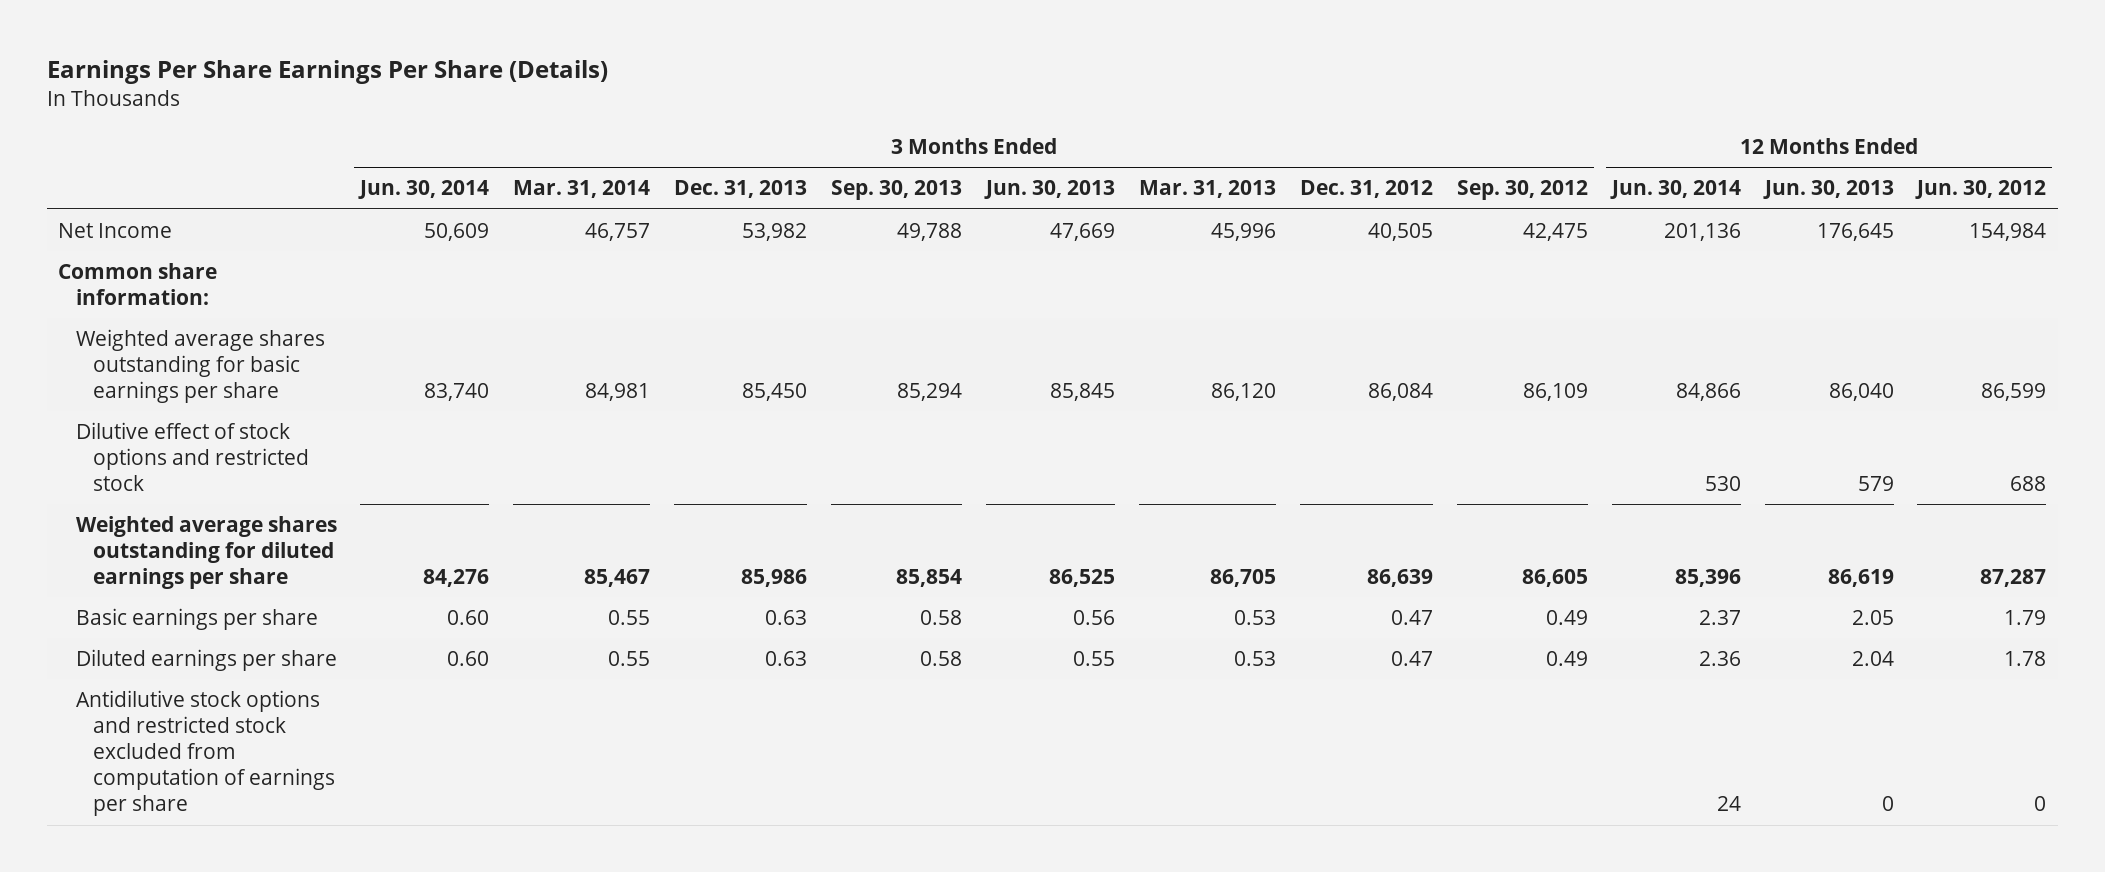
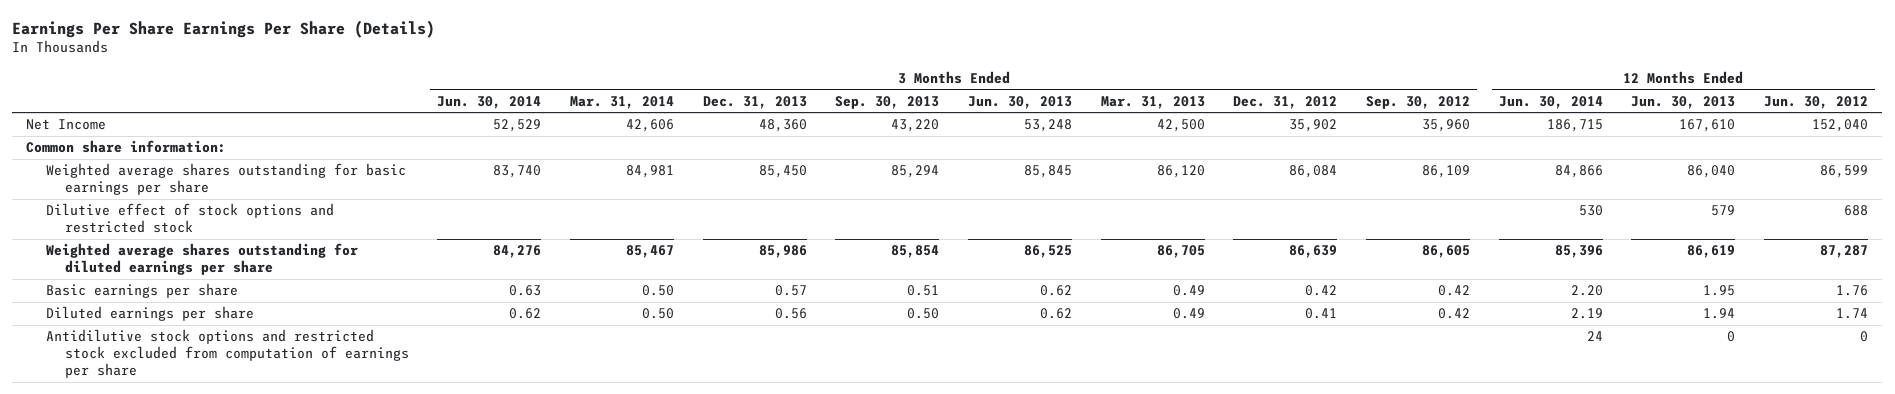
- Net Income | 50,609 | 46,757 | 53,982 | 49,788 | 47,669 | 45,996 | 40,505 | 42,475 | 201,136 | 176,645 | 154,984
+ Net Income | 52,529 | 42,606 | 48,360 | 43,220 | 53,248 | 42,500 | 35,902 | 35,960 | 186,715 | 167,610 | 152,040
- Basic earnings per share | 0.60 | 0.55 | 0.63 | 0.58 | 0.56 | 0.53 | 0.47 | 0.49 | 2.37 | 2.05 | 1.79
- Diluted earnings per share | 0.60 | 0.55 | 0.63 | 0.58 | 0.55 | 0.53 | 0.47 | 0.49 | 2.36 | 2.04 | 1.78
+ Basic earnings per share | 0.63 | 0.50 | 0.57 | 0.51 | 0.62 | 0.49 | 0.42 | 0.42 | 2.20 | 1.95 | 1.76
+ Diluted earnings per share | 0.62 | 0.50 | 0.56 | 0.50 | 0.62 | 0.49 | 0.41 | 0.42 | 2.19 | 1.94 | 1.74

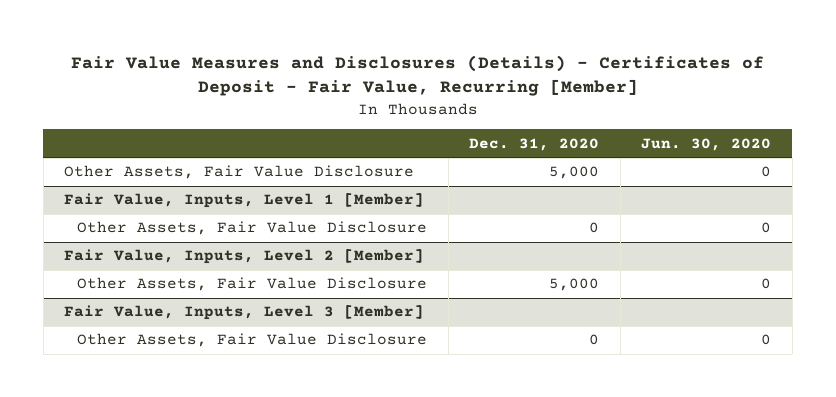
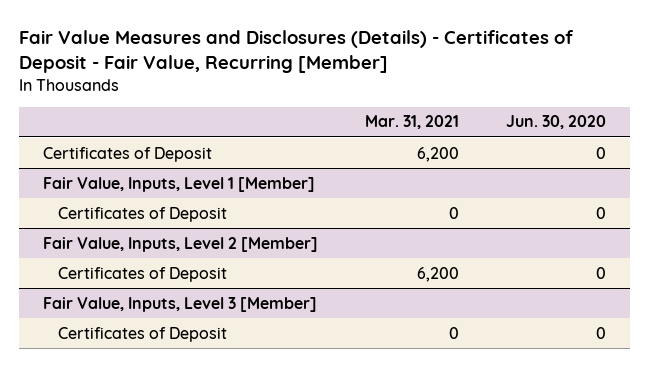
- | Dec. 31, 2020 | Jun. 30, 2020
+ | Mar. 31, 2021 | Jun. 30, 2020
- Other Assets, Fair Value Disclosure | 5,000 | 0
+ Certificates of Deposit | 6,200 | 0
@ Fair Value, Inputs, Level 1 [Member]
- Other Assets, Fair Value Disclosure | 0 | 0
+ Certificates of Deposit | 0 | 0
@ Fair Value, Inputs, Level 2 [Member]
- Other Assets, Fair Value Disclosure | 5,000 | 0
+ Certificates of Deposit | 6,200 | 0
@ Fair Value, Inputs, Level 3 [Member]
- Other Assets, Fair Value Disclosure | 0 | 0
+ Certificates of Deposit | 0 | 0

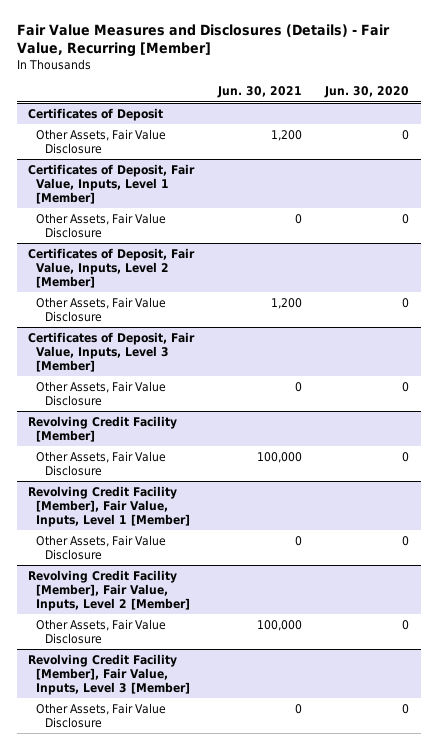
- Fair Value Measures and Disclosures (Details) - Certificates of Deposit - Fair Value, Recurring [Member]
+ Fair Value Measures and Disclosures (Details) - Fair Value, Recurring [Member]
- | Mar. 31, 2021 | Jun. 30, 2020
+ | Jun. 30, 2021 | Jun. 30, 2020
- Certificates of Deposit | 6,200 | 0
- Fair Value, Inputs, Level 1 [Member]
- Certificates of Deposit | 0 | 0
- Fair Value, Inputs, Level 2 [Member]
- Certificates of Deposit | 6,200 | 0
- Fair Value, Inputs, Level 3 [Member]
- Certificates of Deposit | 0 | 0
+ Certificates of Deposit
+ Other Assets, Fair Value Disclosure | 1,200 | 0
+ Certificates of Deposit, Fair Value, Inputs, Level 1 [Member]
+ Other Assets, Fair Value Disclosure | 0 | 0
+ Certificates of Deposit, Fair Value, Inputs, Level 2 [Member]
+ Other Assets, Fair Value Disclosure | 1,200 | 0
+ Certificates of Deposit, Fair Value, Inputs, Level 3 [Member]
+ Other Assets, Fair Value Disclosure | 0 | 0
+ Revolving Credit Facility [Member]
+ Other Assets, Fair Value Disclosure | 100,000 | 0
+ Revolving Credit Facility [Member], Fair Value, Inputs, Level 1 [Member]
+ Other Assets, Fair Value Disclosure | 0 | 0
+ Revolving Credit Facility [Member], Fair Value, Inputs, Level 2 [Member]
+ Other Assets, Fair Value Disclosure | 100,000 | 0
+ Revolving Credit Facility [Member], Fair Value, Inputs, Level 3 [Member]
+ Other Assets, Fair Value Disclosure | 0 | 0

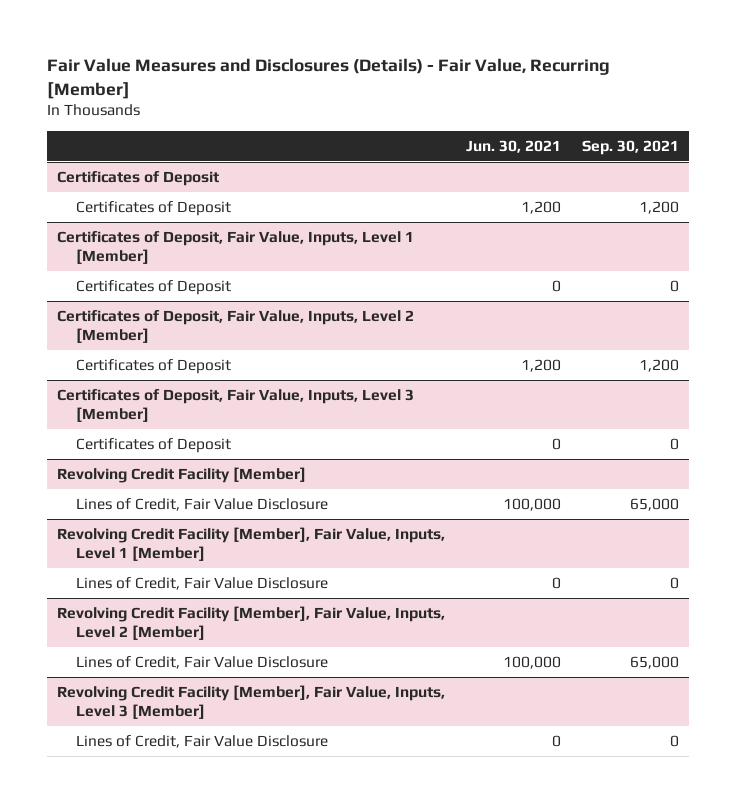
- | Jun. 30, 2021 | Jun. 30, 2020
+ | Jun. 30, 2021 | Sep. 30, 2021
@ Certificates of Deposit
- Other Assets, Fair Value Disclosure | 1,200 | 0
+ Certificates of Deposit | 1,200 | 1,200
@ Certificates of Deposit, Fair Value, Inputs, Level 1 [Member]
- Other Assets, Fair Value Disclosure | 0 | 0
+ Certificates of Deposit | 0 | 0
@ Certificates of Deposit, Fair Value, Inputs, Level 2 [Member]
- Other Assets, Fair Value Disclosure | 1,200 | 0
+ Certificates of Deposit | 1,200 | 1,200
@ Certificates of Deposit, Fair Value, Inputs, Level 3 [Member]
- Other Assets, Fair Value Disclosure | 0 | 0
+ Certificates of Deposit | 0 | 0
@ Revolving Credit Facility [Member]
- Other Assets, Fair Value Disclosure | 100,000 | 0
+ Lines of Credit, Fair Value Disclosure | 100,000 | 65,000
@ Revolving Credit Facility [Member], Fair Value, Inputs, Level 1 [Member]
- Other Assets, Fair Value Disclosure | 0 | 0
+ Lines of Credit, Fair Value Disclosure | 0 | 0
@ Revolving Credit Facility [Member], Fair Value, Inputs, Level 2 [Member]
- Other Assets, Fair Value Disclosure | 100,000 | 0
+ Lines of Credit, Fair Value Disclosure | 100,000 | 65,000
@ Revolving Credit Facility [Member], Fair Value, Inputs, Level 3 [Member]
- Other Assets, Fair Value Disclosure | 0 | 0
+ Lines of Credit, Fair Value Disclosure | 0 | 0

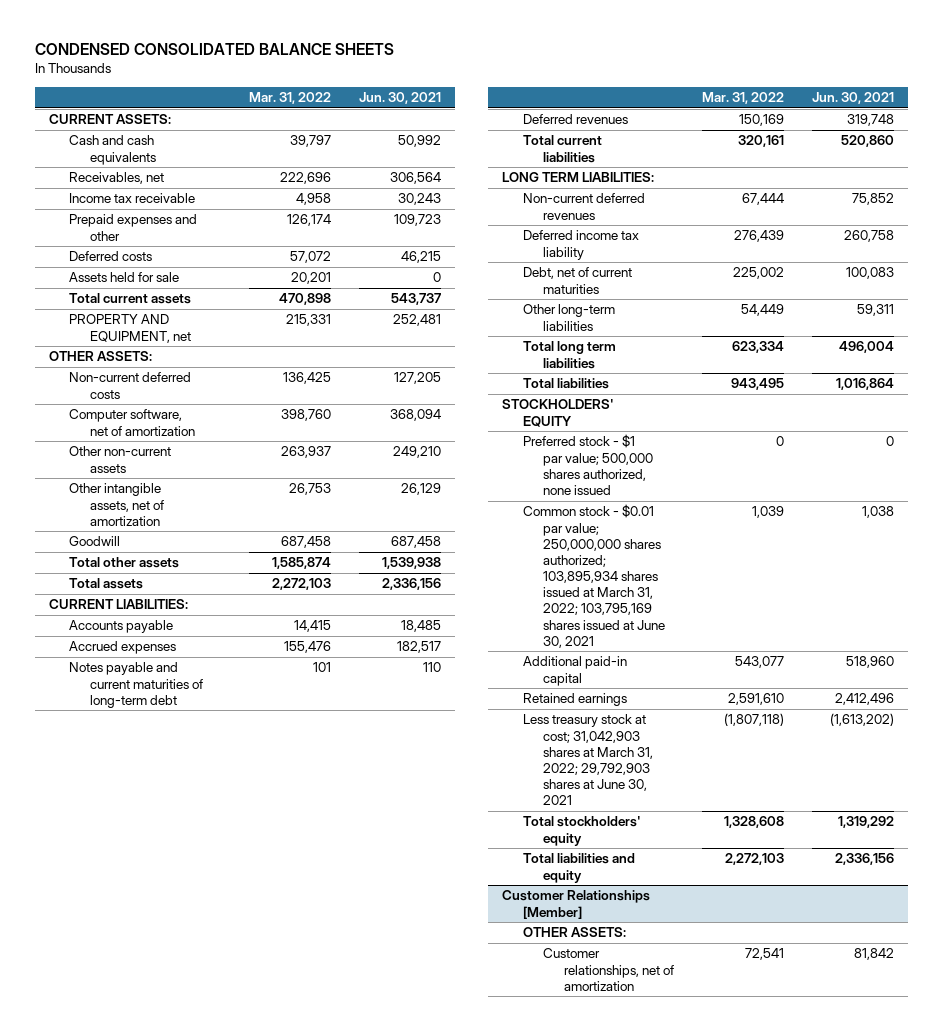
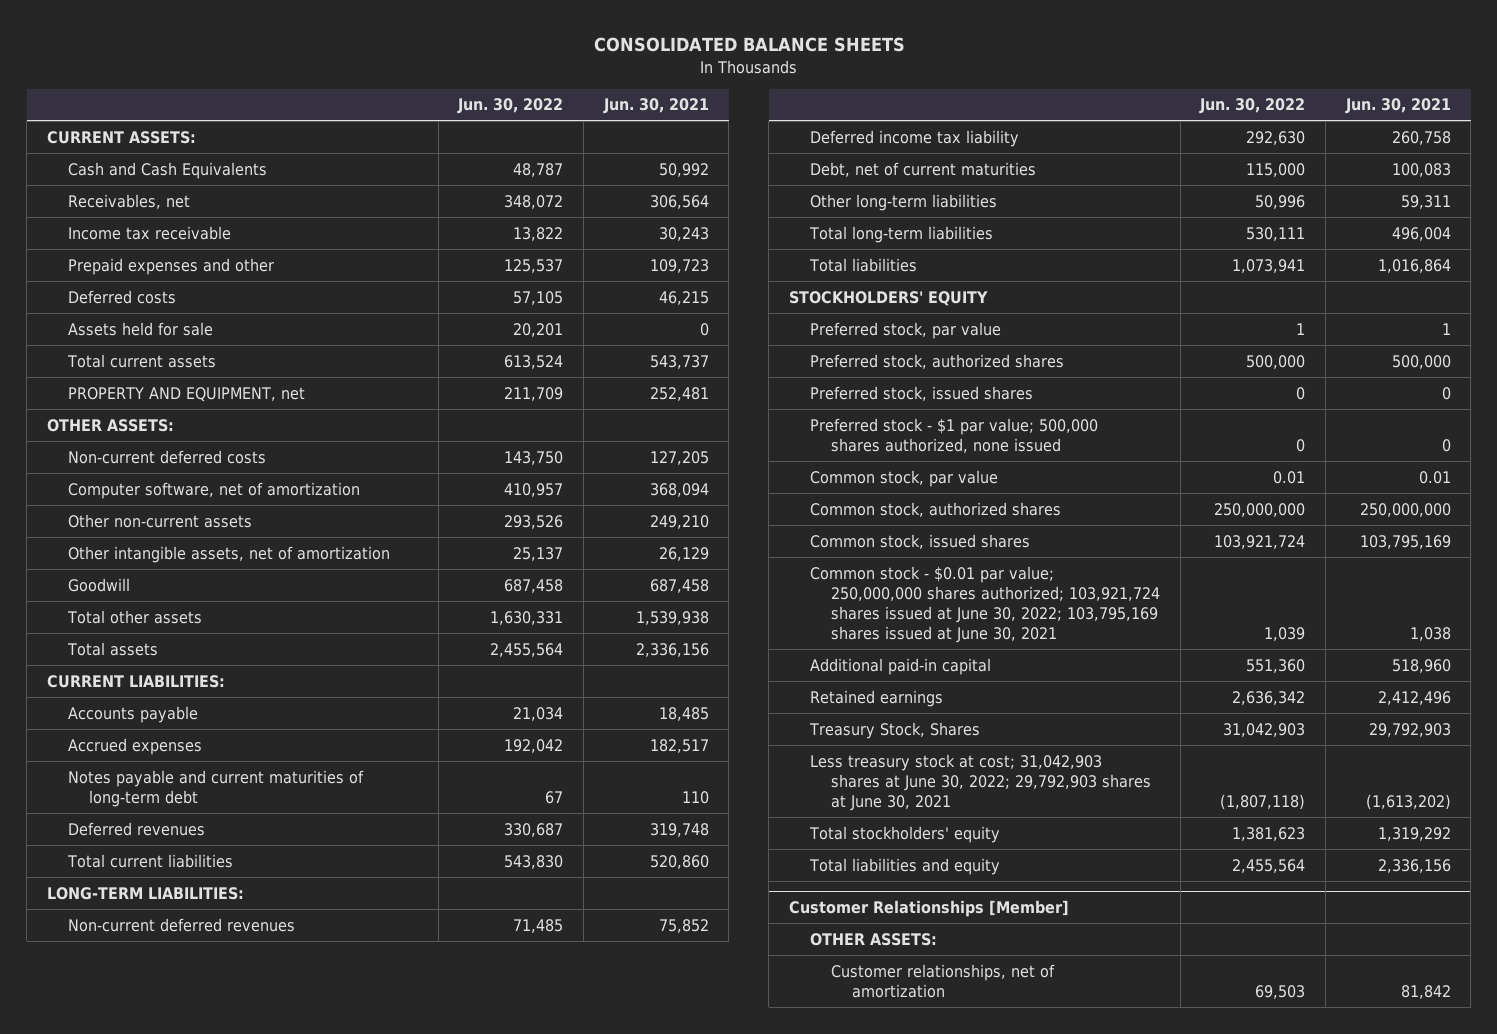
- CONDENSED CONSOLIDATED BALANCE SHEETS
+ CONSOLIDATED BALANCE SHEETS
- | Mar. 31, 2022 | Jun. 30, 2021
+ | Jun. 30, 2022 | Jun. 30, 2021
- Cash and cash equivalents | 39,797 | 50,992
+ Cash and Cash Equivalents | 48,787 | 50,992
- LONG TERM LIABILITIES:
+ LONG-TERM LIABILITIES:
- Total long term liabilities | 623,334 | 496,004
+ Total long-term liabilities | 530,111 | 496,004
+ Preferred stock, par value | 1 | 1
+ Preferred stock, authorized shares | 500,000 | 500,000
+ Preferred stock, issued shares | 0 | 0
- Common stock - $0.01 par value; 250,000,000 shares authorized; 103,895,934 shares issued at March 31, 2022; 103,795,169 shares issued at June 30, 2021 | 1,039 | 1,038
+ Common stock, par value | 0.01 | 0.01
+ Common stock, authorized shares | 250,000,000 | 250,000,000
+ Common stock, issued shares | 103,921,724 | 103,795,169
+ Common stock - $0.01 par value; 250,000,000 shares authorized; 103,921,724 shares issued at June 30, 2022; 103,795,169 shares issued at June 30, 2021 | 1,039 | 1,038
- Less treasury stock at cost; 31,042,903 shares at March 31, 2022; 29,792,903 shares at June 30, 2021 | (1,807,118) | (1,613,202)
+ Treasury Stock, Shares | 31,042,903 | 29,792,903
+ Less treasury stock at cost; 31,042,903 shares at June 30, 2022; 29,792,903 shares at June 30, 2021 | (1,807,118) | (1,613,202)

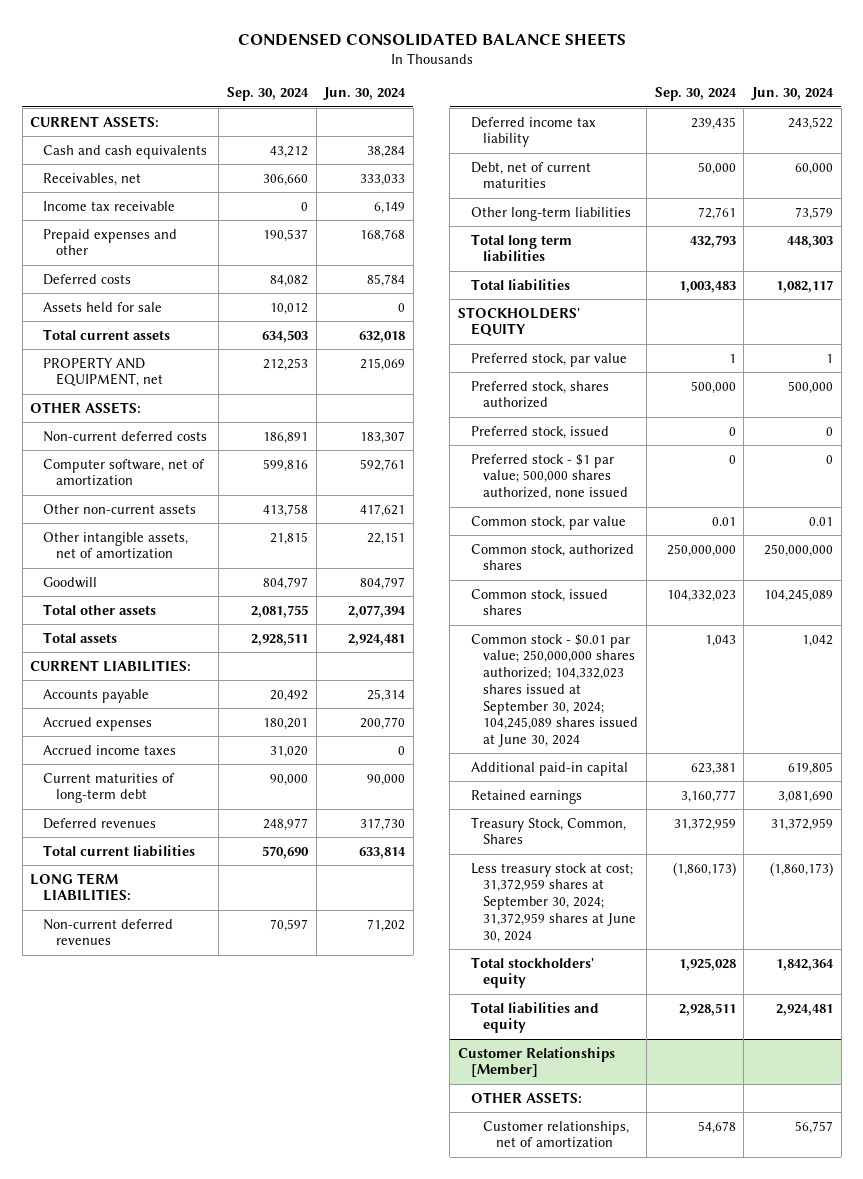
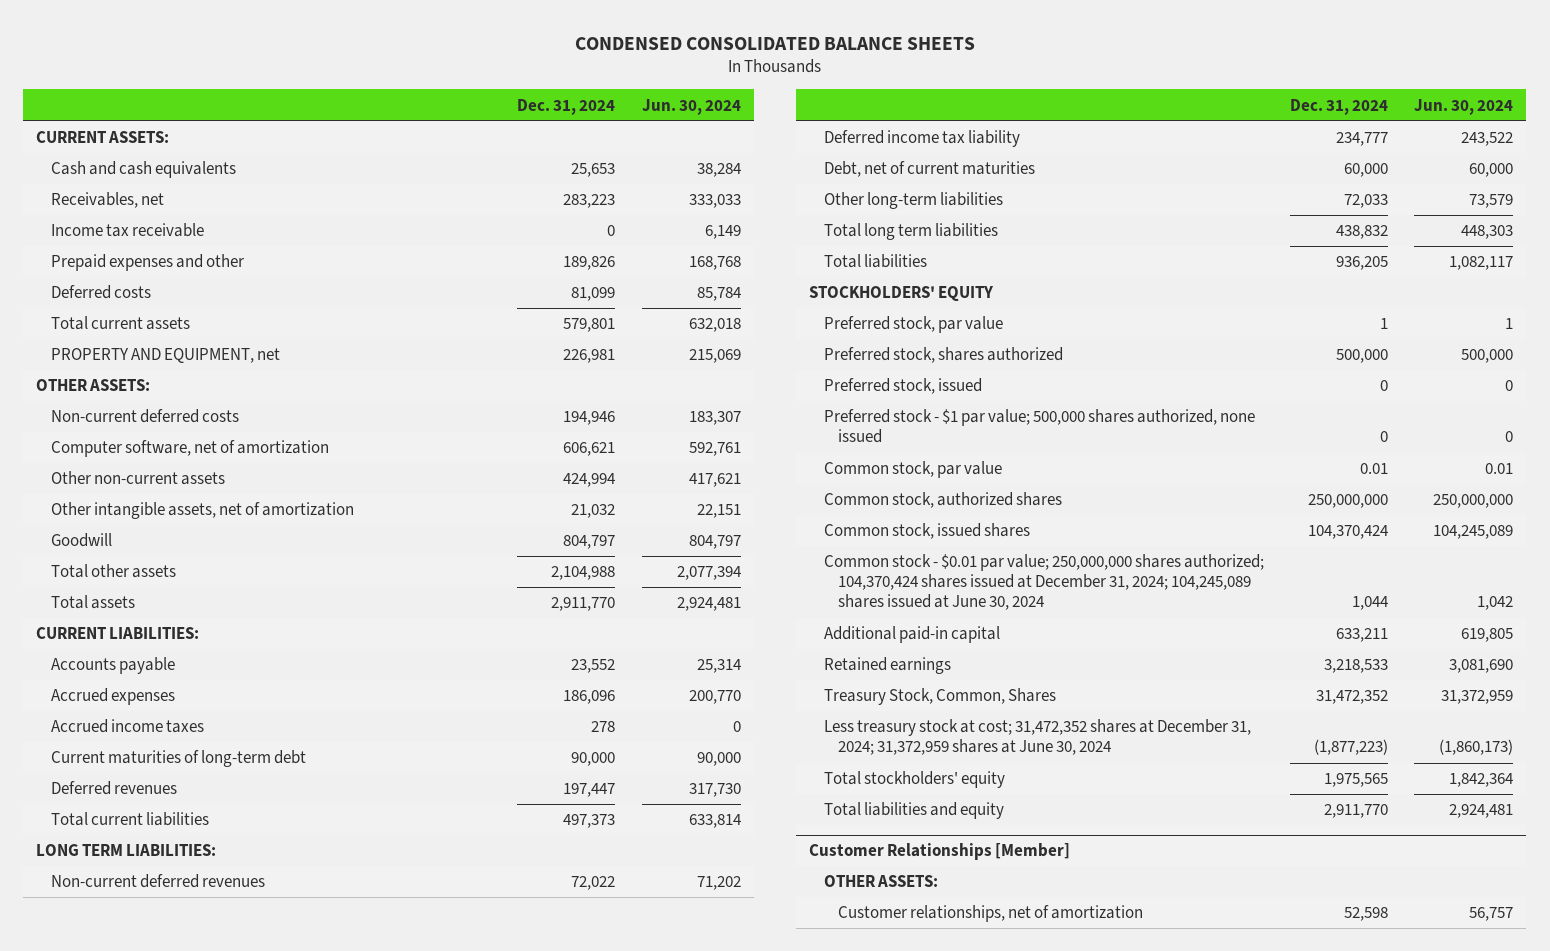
- | Sep. 30, 2024 | Jun. 30, 2024
+ | Dec. 31, 2024 | Jun. 30, 2024
- Assets held for sale | 10,012 | 0
- Common stock - $0.01 par value; 250,000,000 shares authorized; 104,332,023 shares issued at September 30, 2024; 104,245,089 shares issued at June 30, 2024 | 1,043 | 1,042
+ Common stock - $0.01 par value; 250,000,000 shares authorized; 104,370,424 shares issued at December 31, 2024; 104,245,089 shares issued at June 30, 2024 | 1,044 | 1,042
- Less treasury stock at cost; 31,372,959 shares at September 30, 2024; 31,372,959 shares at June 30, 2024 | (1,860,173) | (1,860,173)
+ Less treasury stock at cost; 31,472,352 shares at December 31, 2024; 31,372,959 shares at June 30, 2024 | (1,877,223) | (1,860,173)

